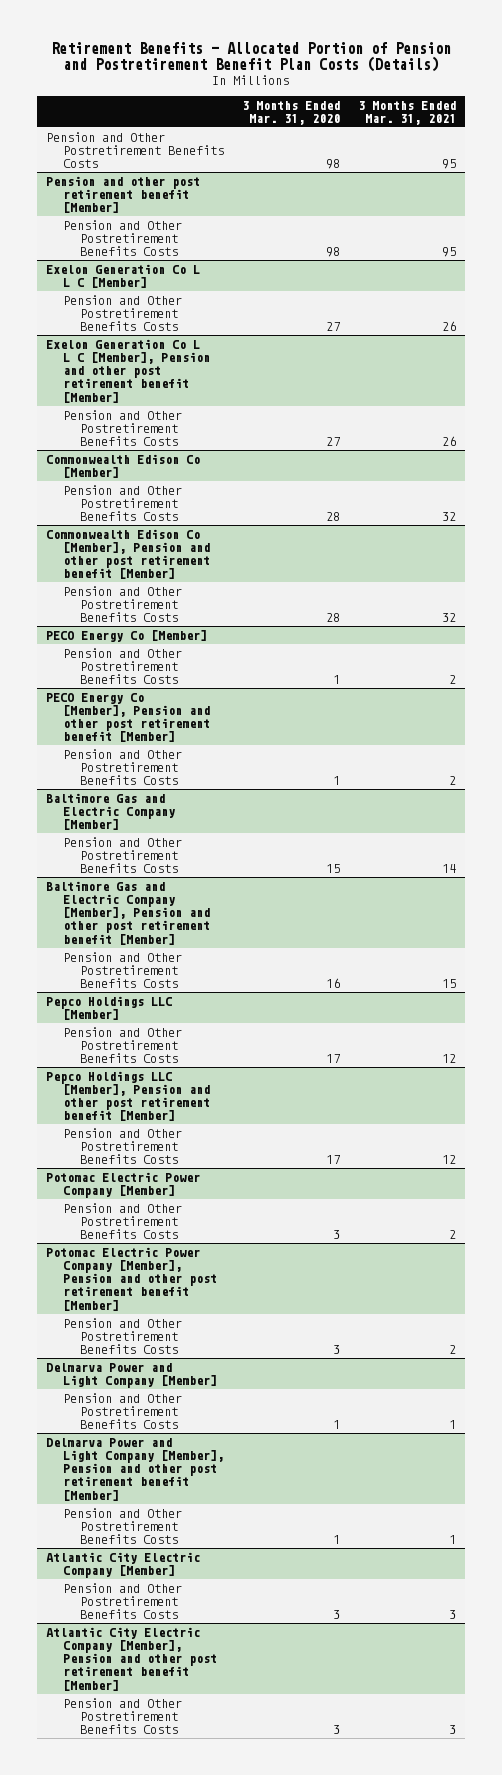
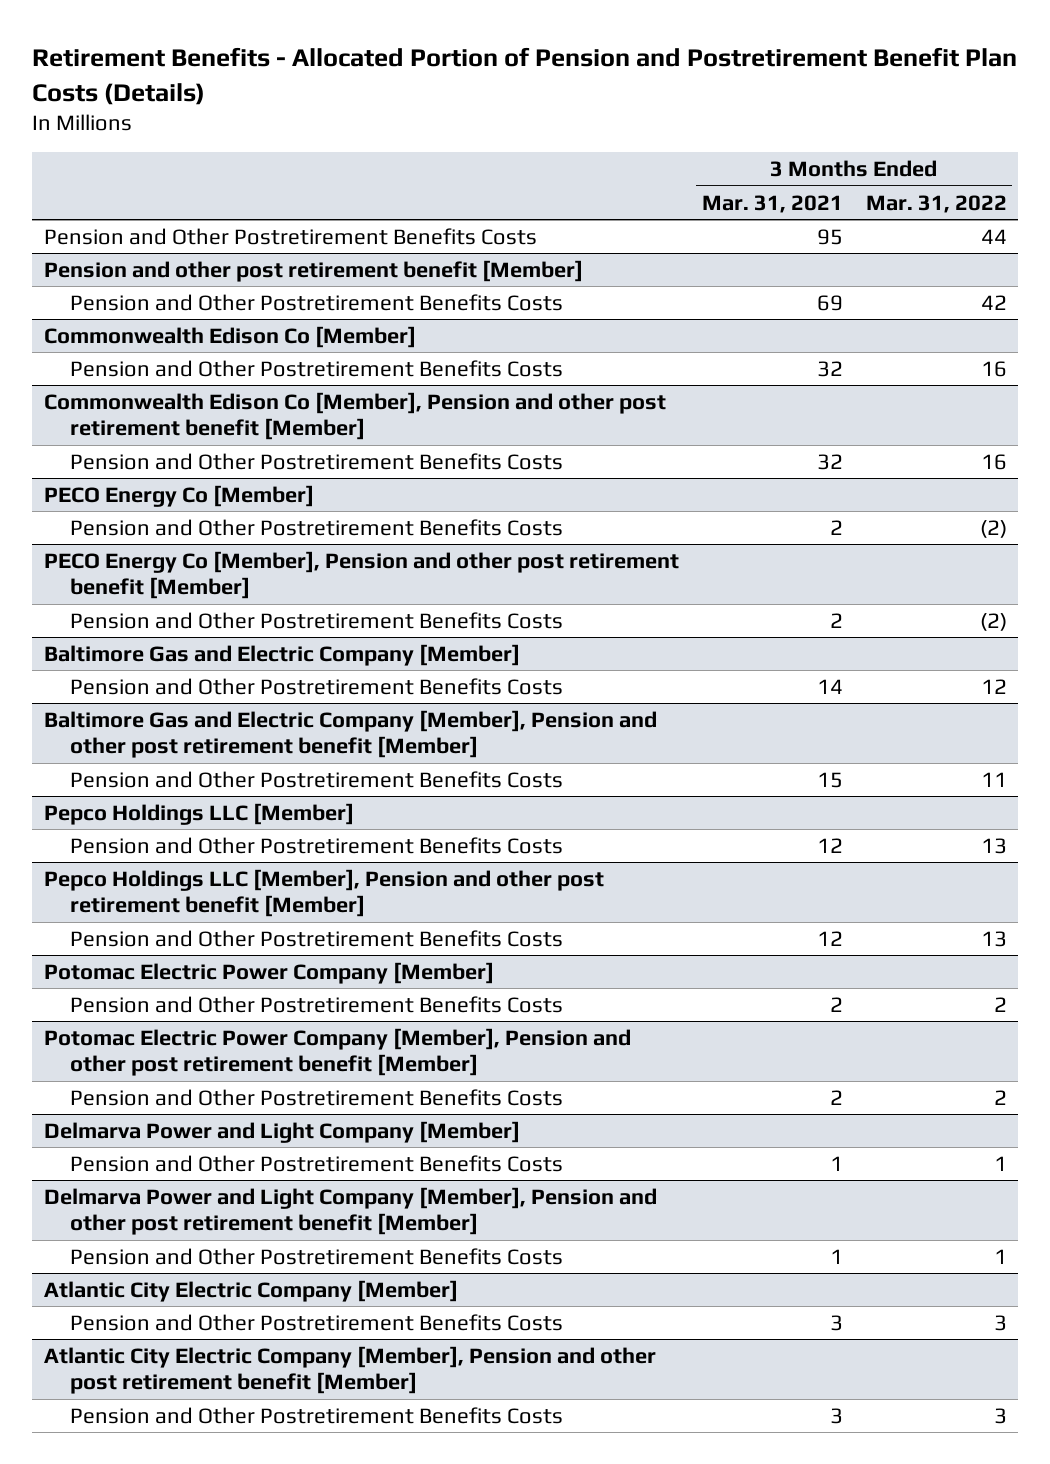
- | 3 Months Ended Mar. 31, 2020 | 3 Months Ended Mar. 31, 2021
+ | 3 Months Ended Mar. 31, 2021 | 3 Months Ended Mar. 31, 2022
@ Pension and other post retirement benefit [Member]
- Pension and Other Postretirement Benefits Costs | 98 | 95
- Exelon Generation Co L L C [Member]
- Pension and Other Postretirement Benefits Costs | 27 | 26
- Exelon Generation Co L L C [Member], Pension and other post retirement benefit [Member]
- Pension and Other Postretirement Benefits Costs | 27 | 26
@ Pension and other post retirement benefit [Member]
+ Pension and Other Postretirement Benefits Costs | 69 | 42

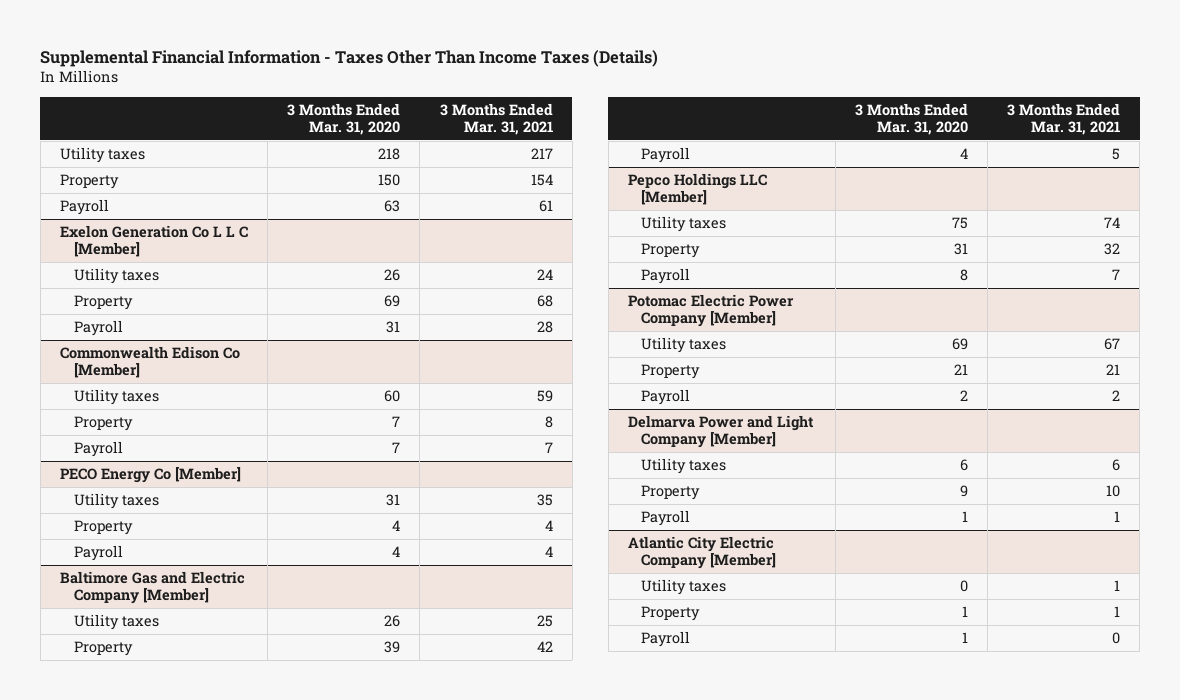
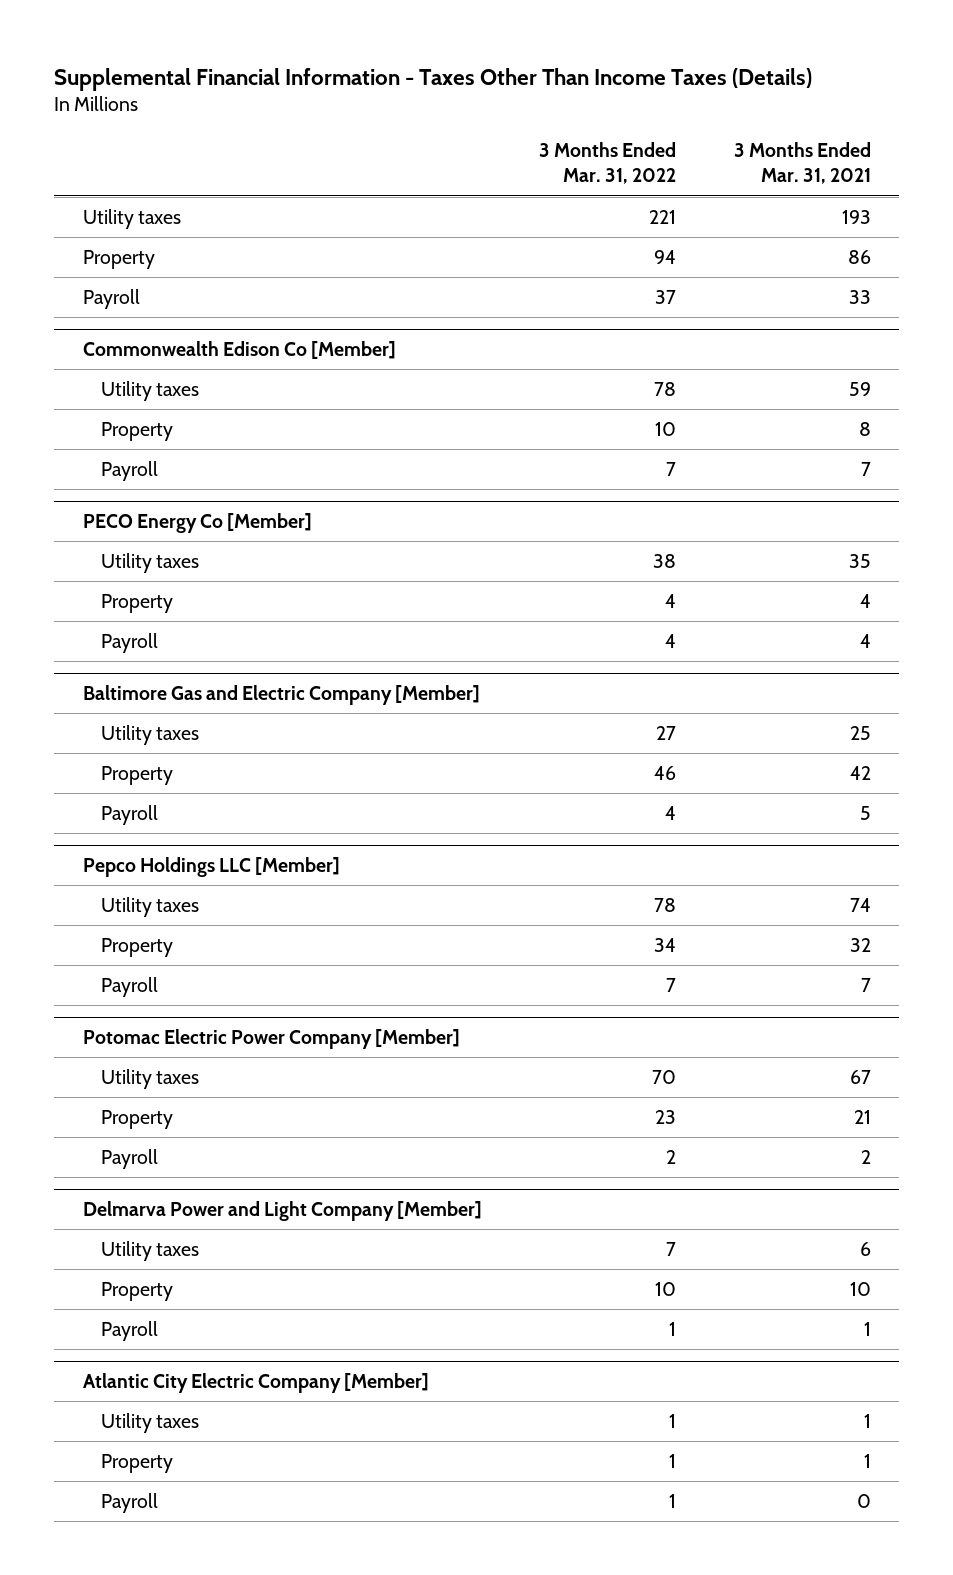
- | 3 Months Ended Mar. 31, 2020 | 3 Months Ended Mar. 31, 2021
+ | 3 Months Ended Mar. 31, 2022 | 3 Months Ended Mar. 31, 2021
- Utility taxes | 218 | 217
- Property | 150 | 154
- Payroll | 63 | 61
- Exelon Generation Co L L C [Member]
- Utility taxes | 26 | 24
- Property | 69 | 68
- Payroll | 31 | 28
+ Utility taxes | 221 | 193
+ Property | 94 | 86
+ Payroll | 37 | 33

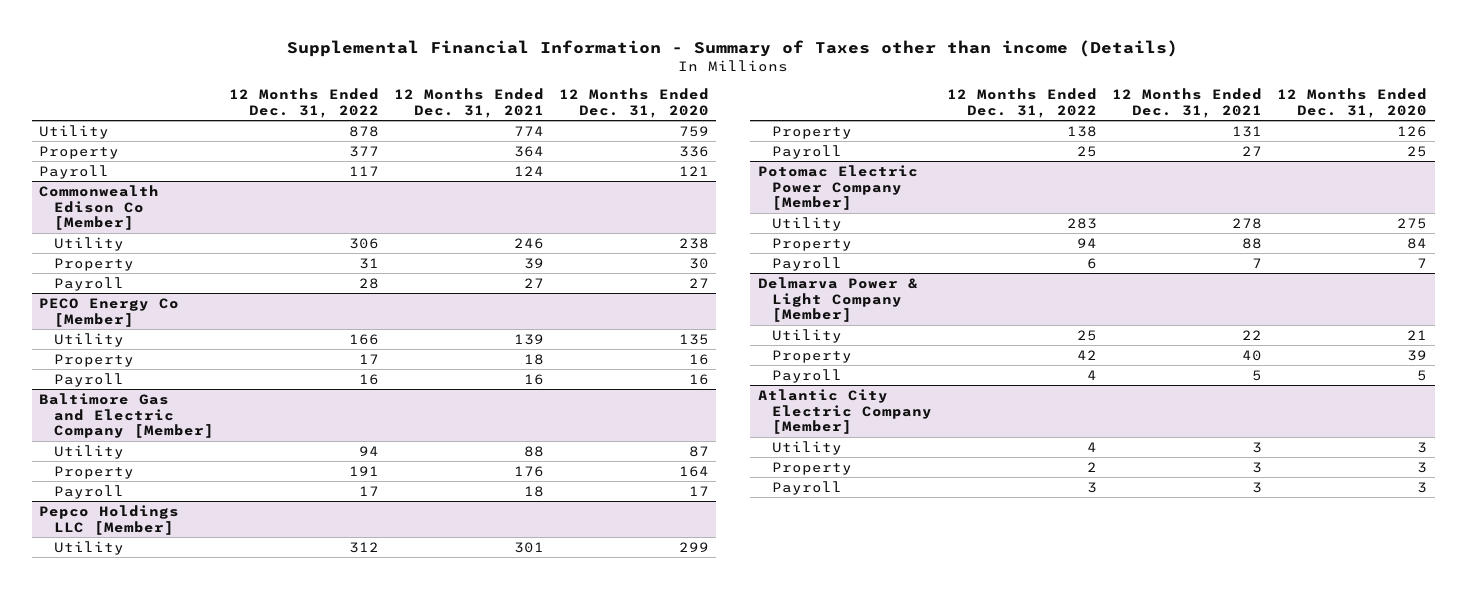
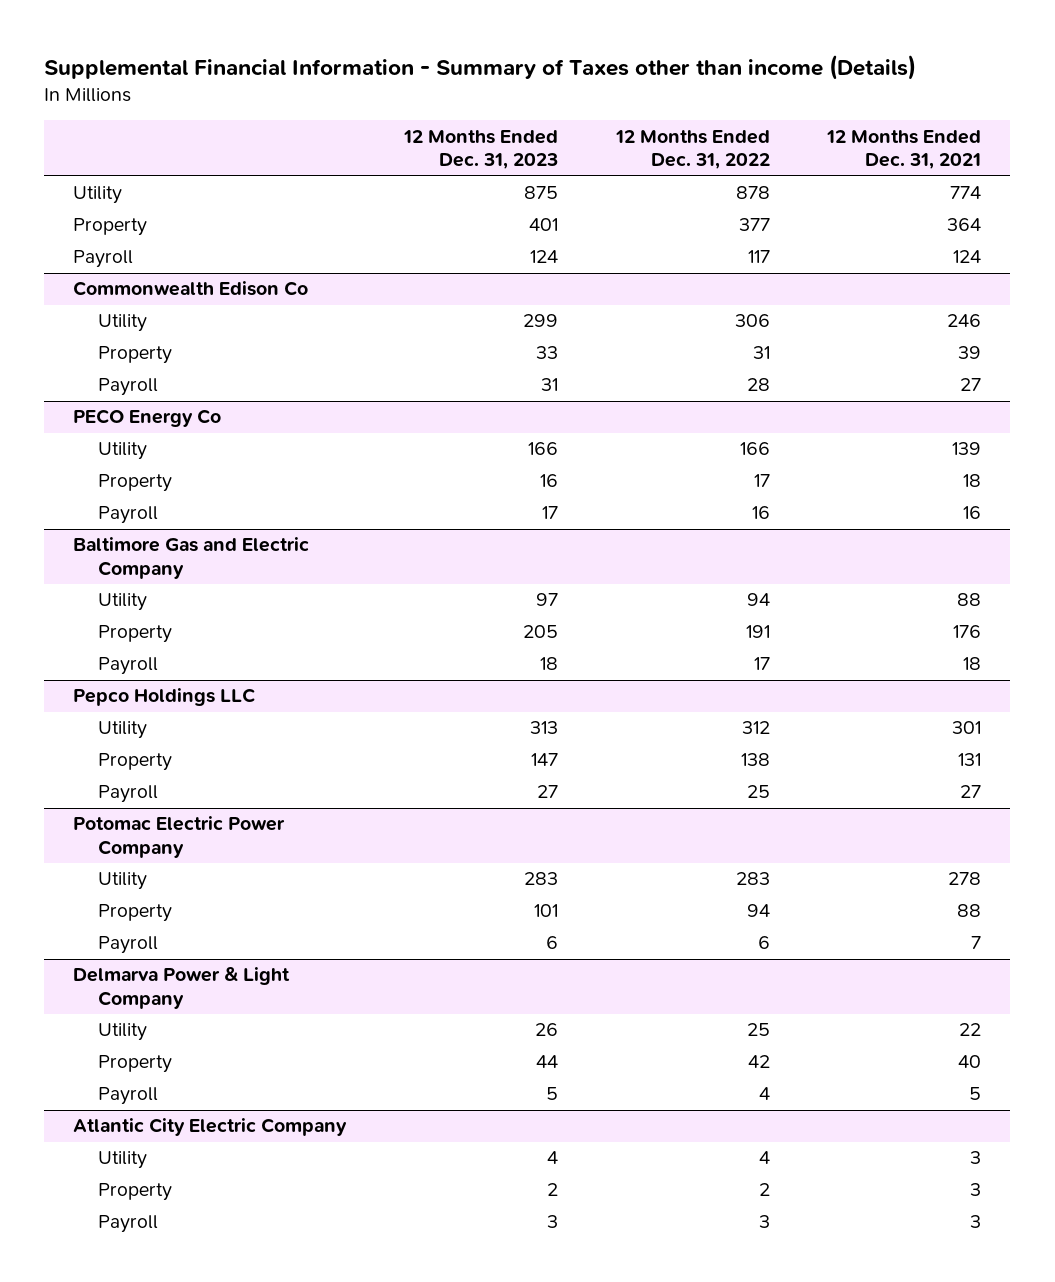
- | 12 Months Ended Dec. 31, 2022 | 12 Months Ended Dec. 31, 2021 | 12 Months Ended Dec. 31, 2020
+ | 12 Months Ended Dec. 31, 2023 | 12 Months Ended Dec. 31, 2022 | 12 Months Ended Dec. 31, 2021
- Commonwealth Edison Co [Member]
+ Commonwealth Edison Co
- PECO Energy Co [Member]
+ PECO Energy Co
- Baltimore Gas and Electric Company [Member]
+ Baltimore Gas and Electric Company
- Pepco Holdings LLC [Member]
+ Pepco Holdings LLC
- Potomac Electric Power Company [Member]
+ Potomac Electric Power Company
- Delmarva Power & Light Company [Member]
+ Delmarva Power & Light Company
- Atlantic City Electric Company [Member]
+ Atlantic City Electric Company

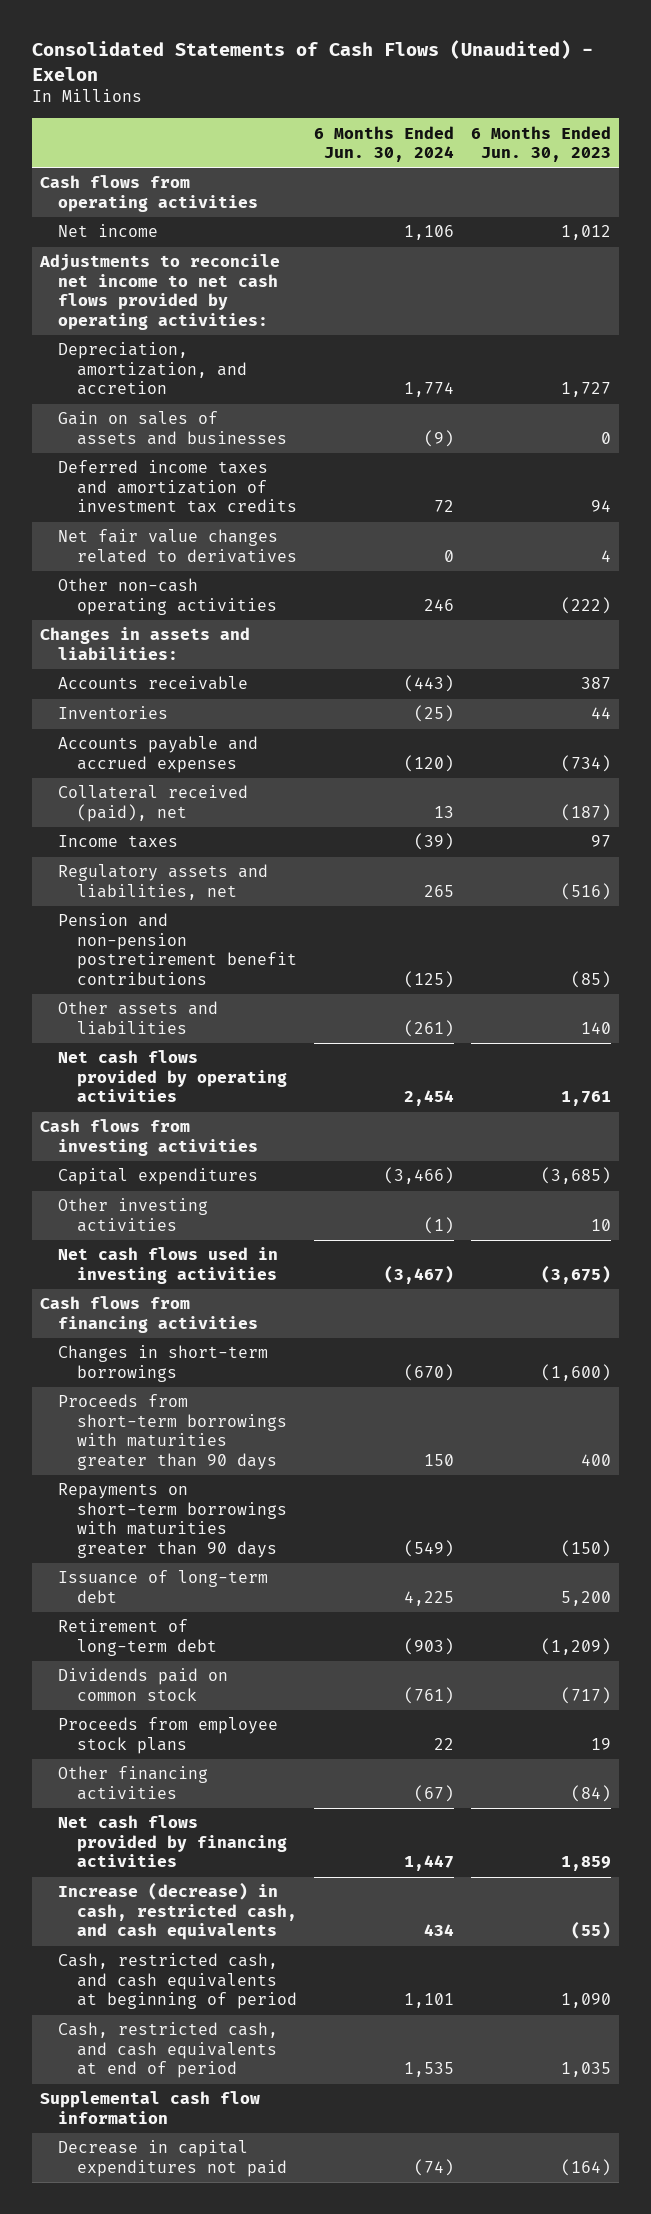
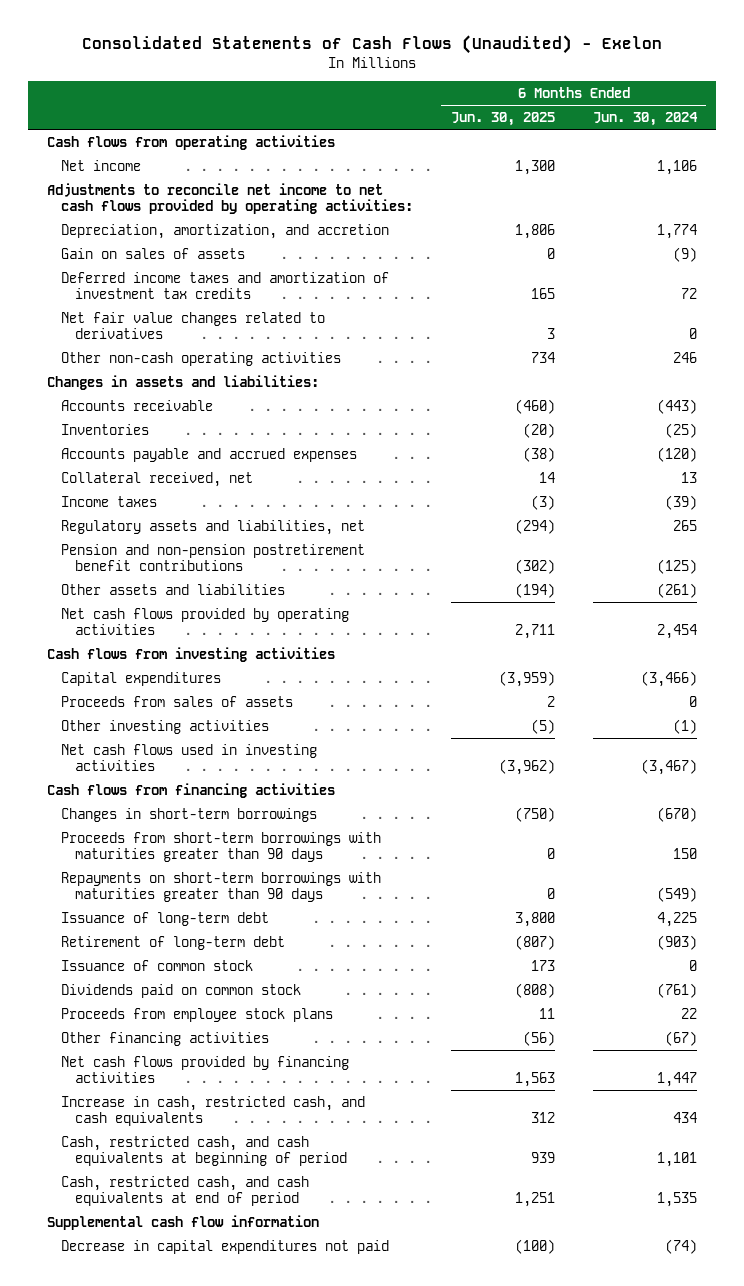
- | 6 Months Ended Jun. 30, 2024 | 6 Months Ended Jun. 30, 2023
+ | 6 Months Ended Jun. 30, 2025 | 6 Months Ended Jun. 30, 2024
- Gain on sales of assets and businesses | (9) | 0
+ Gain on sales of assets | 0 | (9)
- Collateral received (paid), net | 13 | (187)
+ Collateral received, net | 14 | 13
+ Proceeds from sales of assets | 2 | 0
+ Issuance of common stock | 173 | 0
- Increase (decrease) in cash, restricted cash, and cash equivalents | 434 | (55)
+ Increase in cash, restricted cash, and cash equivalents | 312 | 434

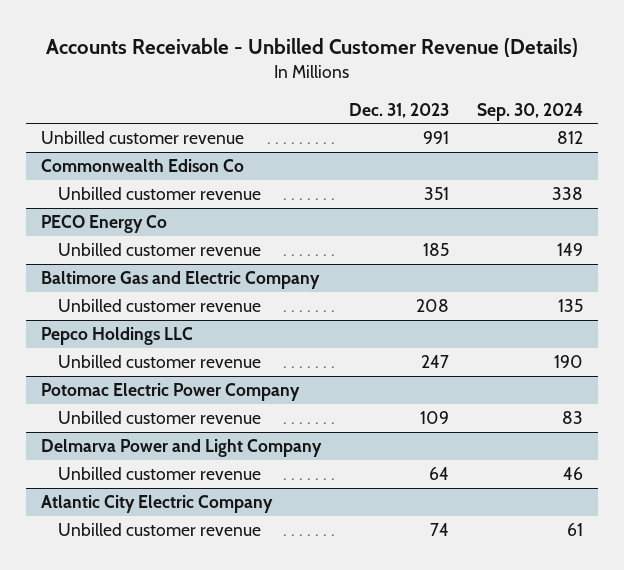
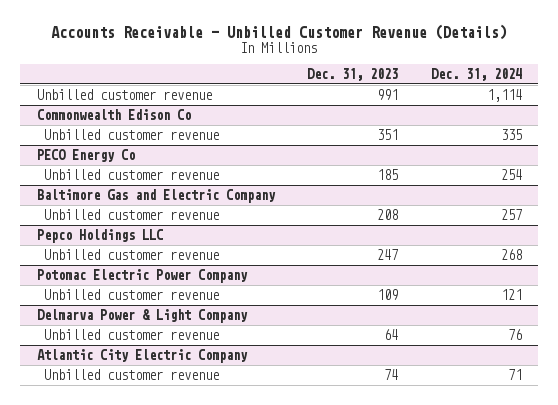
- | Dec. 31, 2023 | Sep. 30, 2024
+ | Dec. 31, 2023 | Dec. 31, 2024
- Delmarva Power and Light Company
+ Delmarva Power & Light Company

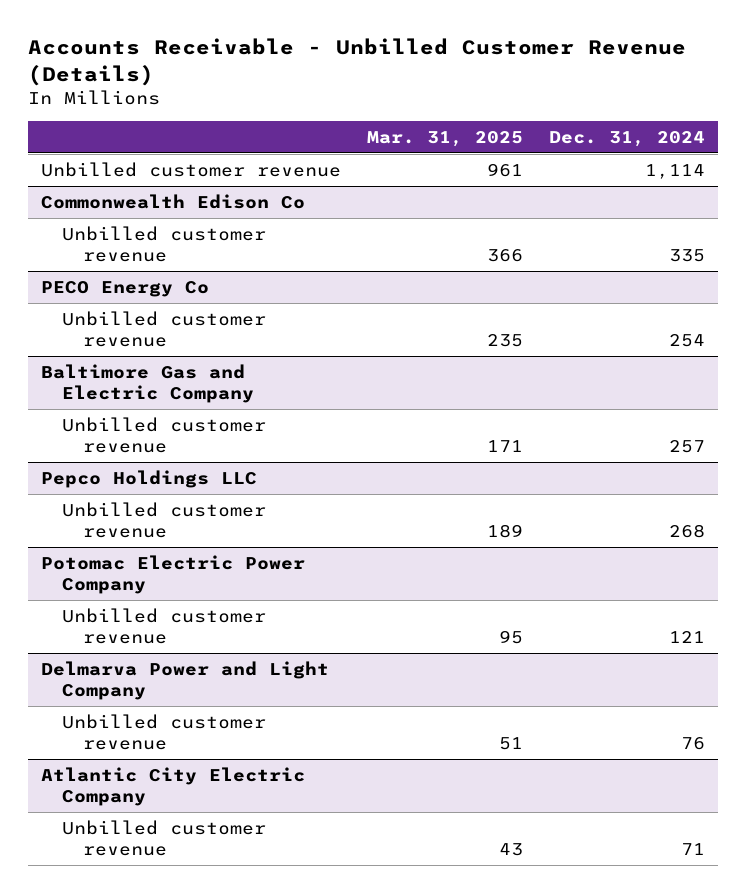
- | Dec. 31, 2023 | Dec. 31, 2024
+ | Mar. 31, 2025 | Dec. 31, 2024
- Delmarva Power & Light Company
+ Delmarva Power and Light Company

